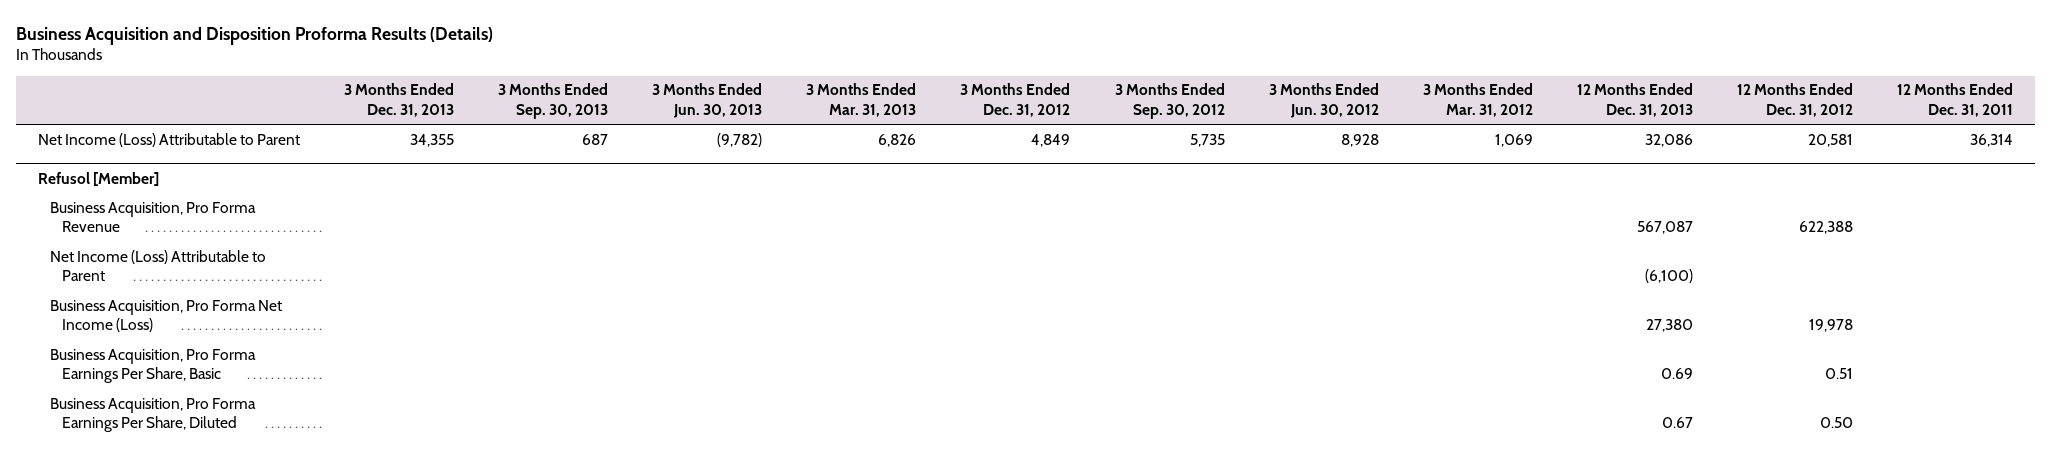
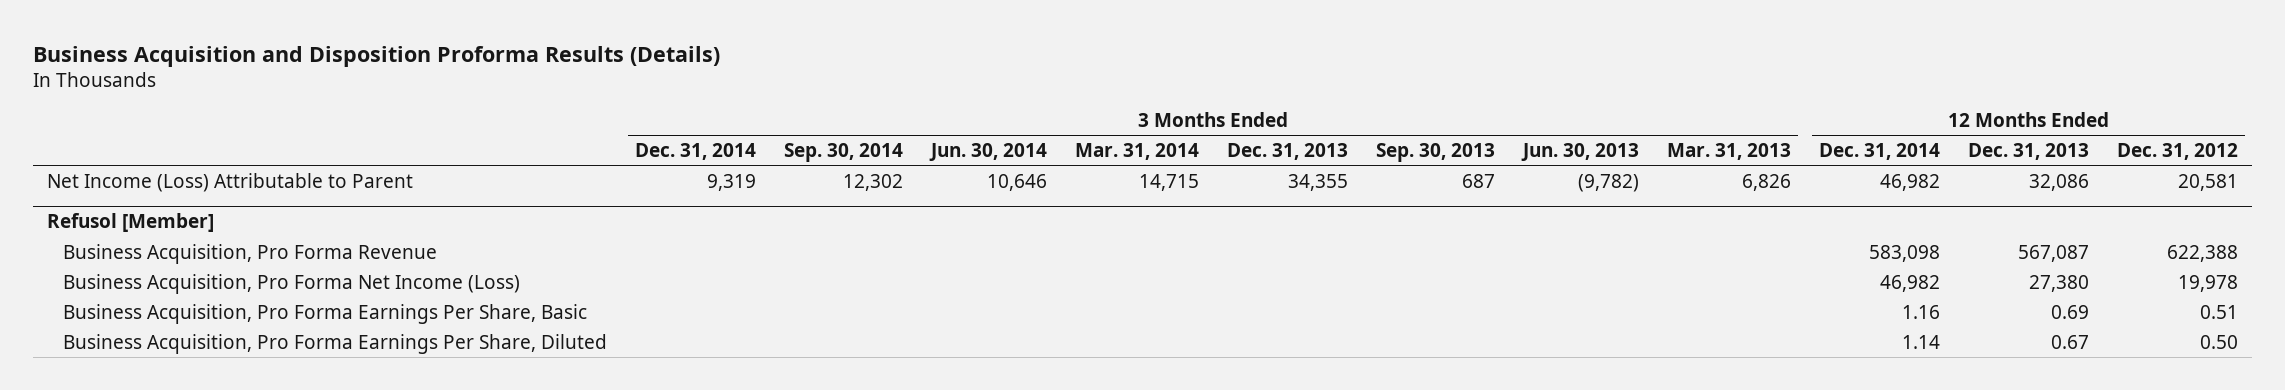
- | 3 Months Ended Dec. 31, 2013 | 3 Months Ended Sep. 30, 2013 | 3 Months Ended Jun. 30, 2013 | 3 Months Ended Mar. 31, 2013 | 3 Months Ended Dec. 31, 2012 | 3 Months Ended Sep. 30, 2012 | 3 Months Ended Jun. 30, 2012 | 3 Months Ended Mar. 31, 2012 | 12 Months Ended Dec. 31, 2013 | 12 Months Ended Dec. 31, 2012 | 12 Months Ended Dec. 31, 2011
+ | 3 Months Ended Dec. 31, 2014 | 3 Months Ended Sep. 30, 2014 | 3 Months Ended Jun. 30, 2014 | 3 Months Ended Mar. 31, 2014 | 3 Months Ended Dec. 31, 2013 | 3 Months Ended Sep. 30, 2013 | 3 Months Ended Jun. 30, 2013 | 3 Months Ended Mar. 31, 2013 | 12 Months Ended Dec. 31, 2014 | 12 Months Ended Dec. 31, 2013 | 12 Months Ended Dec. 31, 2012
@ Refusol [Member]
- Net Income (Loss) Attributable to Parent | | | | | | | | | (6,100) | |

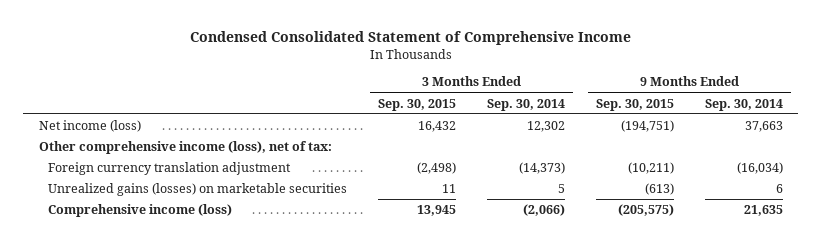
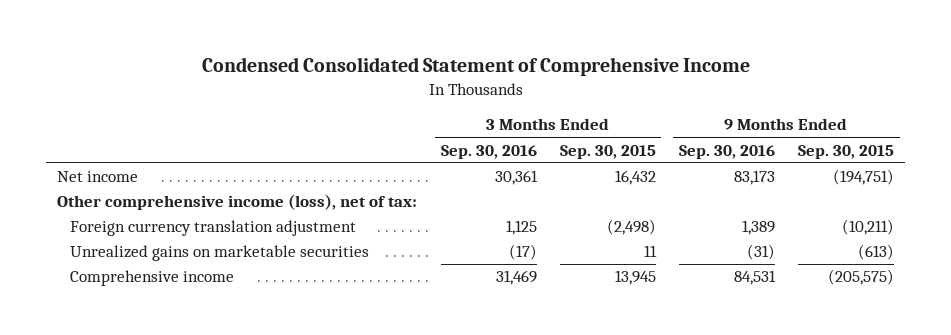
- | 3 Months Ended Sep. 30, 2015 | 3 Months Ended Sep. 30, 2014 | 9 Months Ended Sep. 30, 2015 | 9 Months Ended Sep. 30, 2014
+ | 3 Months Ended Sep. 30, 2016 | 3 Months Ended Sep. 30, 2015 | 9 Months Ended Sep. 30, 2016 | 9 Months Ended Sep. 30, 2015
- Net income (loss) | 16,432 | 12,302 | (194,751) | 37,663
+ Net income | 30,361 | 16,432 | 83,173 | (194,751)
- Unrealized gains (losses) on marketable securities | 11 | 5 | (613) | 6
- Comprehensive income (loss) | 13,945 | (2,066) | (205,575) | 21,635
+ Unrealized gains on marketable securities | (17) | 11 | (31) | (613)
+ Comprehensive income | 31,469 | 13,945 | 84,531 | (205,575)

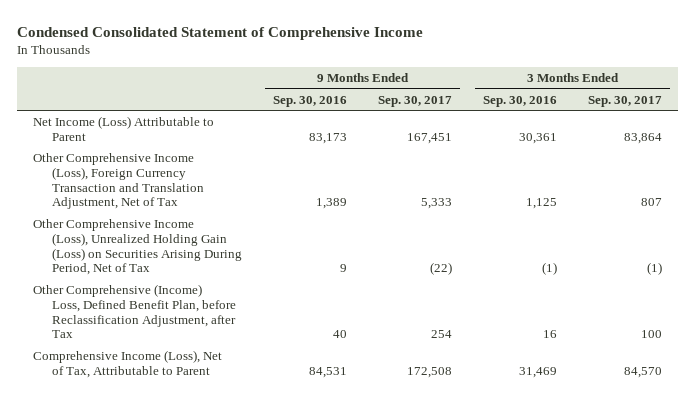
- | 3 Months Ended Sep. 30, 2016 | 3 Months Ended Sep. 30, 2015 | 9 Months Ended Sep. 30, 2016 | 9 Months Ended Sep. 30, 2015
+ | 9 Months Ended Sep. 30, 2016 | 9 Months Ended Sep. 30, 2017 | 3 Months Ended Sep. 30, 2016 | 3 Months Ended Sep. 30, 2017
- Net income | 30,361 | 16,432 | 83,173 | (194,751)
- Other comprehensive income (loss), net of tax:
- Foreign currency translation adjustment | 1,125 | (2,498) | 1,389 | (10,211)
- Unrealized gains on marketable securities | (17) | 11 | (31) | (613)
- Comprehensive income | 31,469 | 13,945 | 84,531 | (205,575)
+ Net Income (Loss) Attributable to Parent | 83,173 | 167,451 | 30,361 | 83,864
+ Other Comprehensive Income (Loss), Foreign Currency Transaction and Translation Adjustment, Net of Tax | 1,389 | 5,333 | 1,125 | 807
+ Other Comprehensive Income (Loss), Unrealized Holding Gain (Loss) on Securities Arising During Period, Net of Tax | 9 | (22) | (1) | (1)
+ Other Comprehensive (Income) Loss, Defined Benefit Plan, before Reclassification Adjustment, after Tax | 40 | 254 | 16 | 100
+ Comprehensive Income (Loss), Net of Tax, Attributable to Parent | 84,531 | 172,508 | 31,469 | 84,570

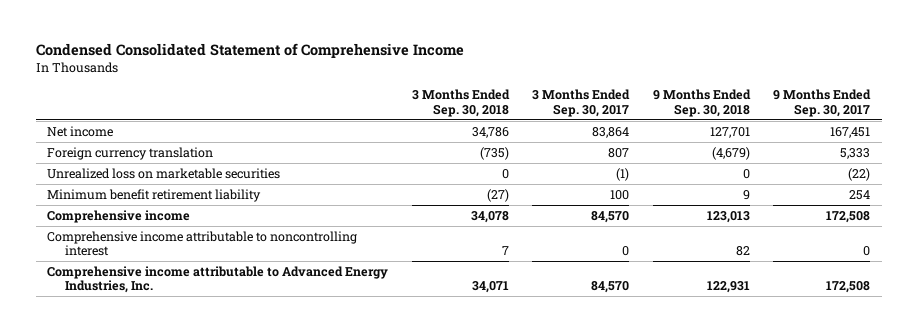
- | 9 Months Ended Sep. 30, 2016 | 9 Months Ended Sep. 30, 2017 | 3 Months Ended Sep. 30, 2016 | 3 Months Ended Sep. 30, 2017
+ | 3 Months Ended Sep. 30, 2018 | 3 Months Ended Sep. 30, 2017 | 9 Months Ended Sep. 30, 2018 | 9 Months Ended Sep. 30, 2017
- Net Income (Loss) Attributable to Parent | 83,173 | 167,451 | 30,361 | 83,864
- Other Comprehensive Income (Loss), Foreign Currency Transaction and Translation Adjustment, Net of Tax | 1,389 | 5,333 | 1,125 | 807
- Other Comprehensive Income (Loss), Unrealized Holding Gain (Loss) on Securities Arising During Period, Net of Tax | 9 | (22) | (1) | (1)
- Other Comprehensive (Income) Loss, Defined Benefit Plan, before Reclassification Adjustment, after Tax | 40 | 254 | 16 | 100
- Comprehensive Income (Loss), Net of Tax, Attributable to Parent | 84,531 | 172,508 | 31,469 | 84,570
+ Net income | 34,786 | 83,864 | 127,701 | 167,451
+ Foreign currency translation | (735) | 807 | (4,679) | 5,333
+ Unrealized loss on marketable securities | 0 | (1) | 0 | (22)
+ Minimum benefit retirement liability | (27) | 100 | 9 | 254
+ Comprehensive income | 34,078 | 84,570 | 123,013 | 172,508
+ Comprehensive income attributable to noncontrolling interest | 7 | 0 | 82 | 0
+ Comprehensive income attributable to Advanced Energy Industries, Inc. | 34,071 | 84,570 | 122,931 | 172,508

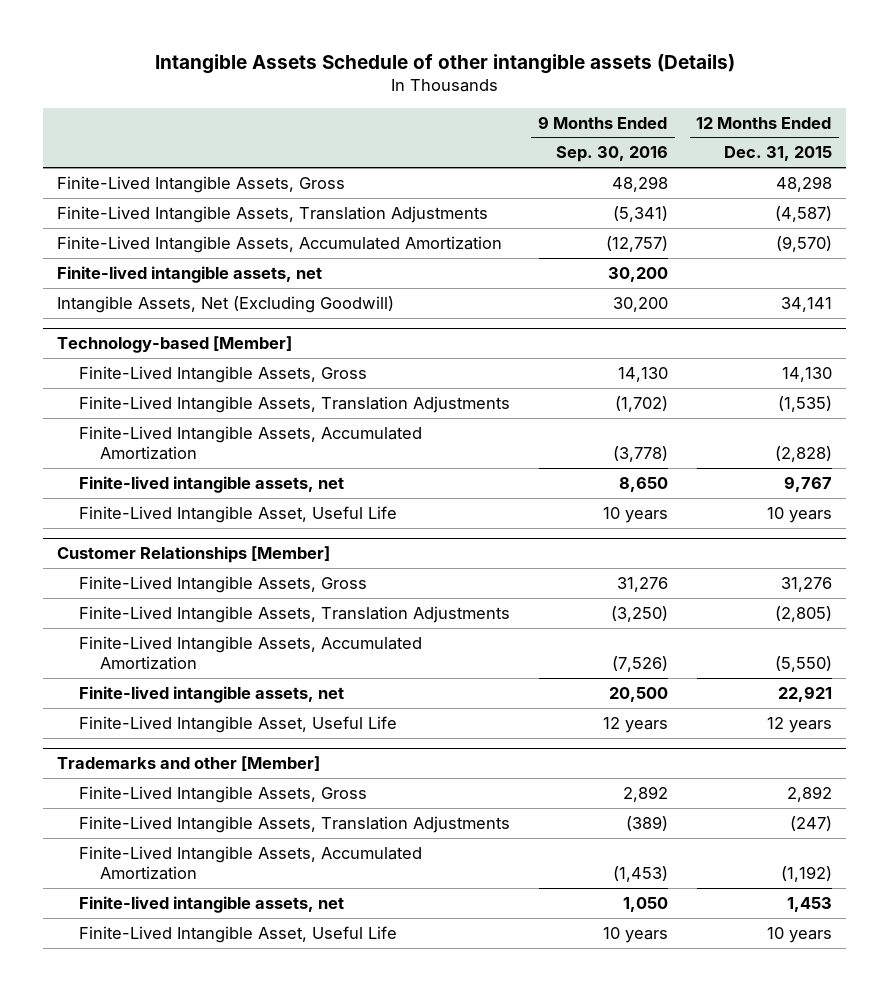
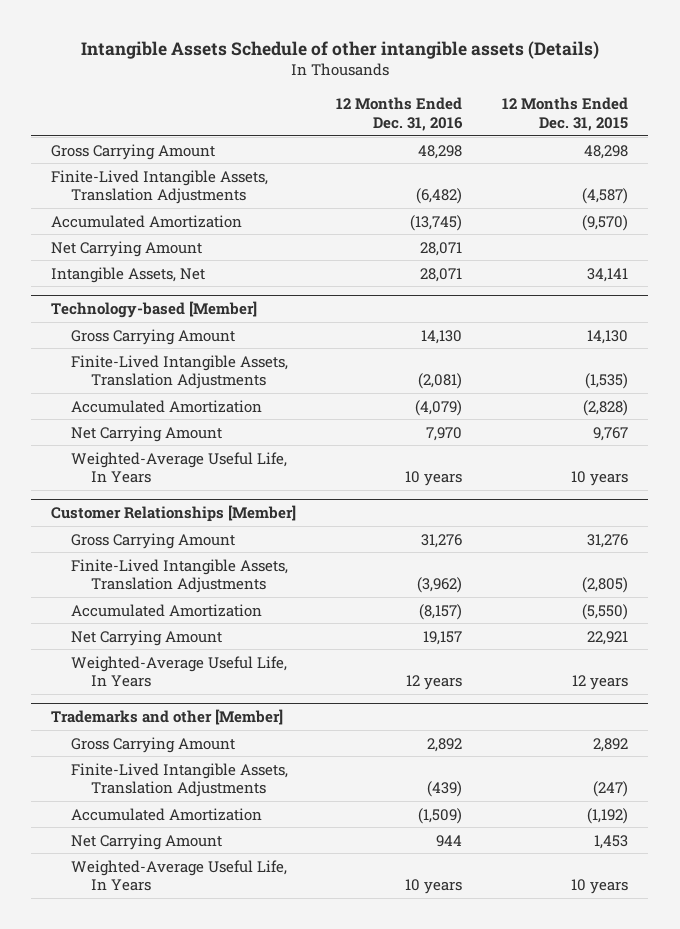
- | 9 Months Ended Sep. 30, 2016 | 12 Months Ended Dec. 31, 2015
+ | 12 Months Ended Dec. 31, 2016 | 12 Months Ended Dec. 31, 2015
- Finite-Lived Intangible Assets, Gross | 48,298 | 48,298
+ Gross Carrying Amount | 48,298 | 48,298
- Finite-Lived Intangible Assets, Accumulated Amortization | (12,757) | (9,570)
- Finite-lived intangible assets, net | 30,200 |
- Intangible Assets, Net (Excluding Goodwill) | 30,200 | 34,141
+ Accumulated Amortization | (13,745) | (9,570)
+ Net Carrying Amount | 28,071 |
+ Intangible Assets, Net | 28,071 | 34,141
@ Technology-based [Member]
- Finite-Lived Intangible Assets, Gross | 14,130 | 14,130
+ Gross Carrying Amount | 14,130 | 14,130
- Finite-Lived Intangible Assets, Accumulated Amortization | (3,778) | (2,828)
- Finite-lived intangible assets, net | 8,650 | 9,767
- Finite-Lived Intangible Asset, Useful Life | 10 years | 10 years
+ Accumulated Amortization | (4,079) | (2,828)
+ Net Carrying Amount | 7,970 | 9,767
+ Weighted-Average Useful Life, In Years | 10 years | 10 years
@ Customer Relationships [Member]
- Finite-Lived Intangible Assets, Gross | 31,276 | 31,276
+ Gross Carrying Amount | 31,276 | 31,276
- Finite-Lived Intangible Assets, Accumulated Amortization | (7,526) | (5,550)
- Finite-lived intangible assets, net | 20,500 | 22,921
- Finite-Lived Intangible Asset, Useful Life | 12 years | 12 years
+ Accumulated Amortization | (8,157) | (5,550)
+ Net Carrying Amount | 19,157 | 22,921
+ Weighted-Average Useful Life, In Years | 12 years | 12 years
@ Trademarks and other [Member]
- Finite-Lived Intangible Assets, Gross | 2,892 | 2,892
+ Gross Carrying Amount | 2,892 | 2,892
- Finite-Lived Intangible Assets, Accumulated Amortization | (1,453) | (1,192)
- Finite-lived intangible assets, net | 1,050 | 1,453
- Finite-Lived Intangible Asset, Useful Life | 10 years | 10 years
+ Accumulated Amortization | (1,509) | (1,192)
+ Net Carrying Amount | 944 | 1,453
+ Weighted-Average Useful Life, In Years | 10 years | 10 years

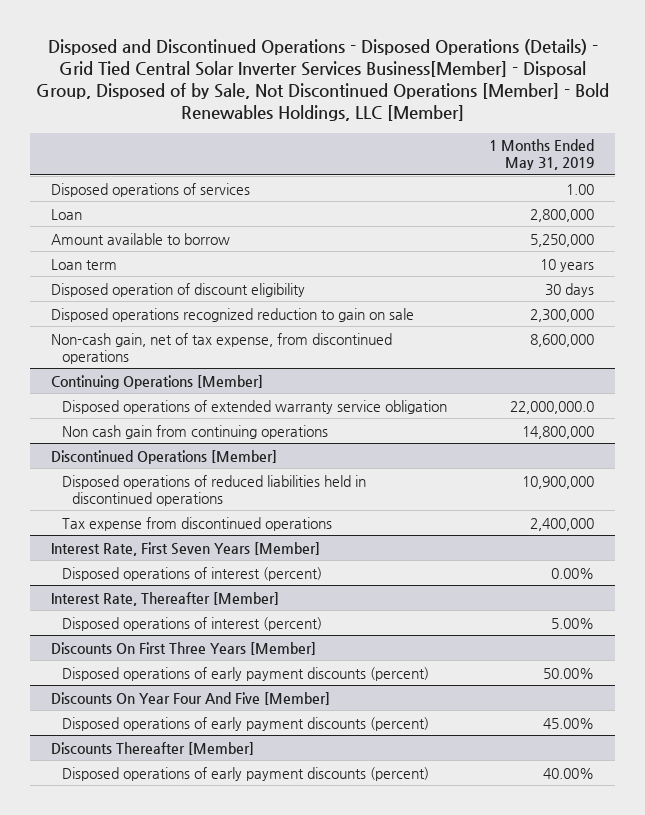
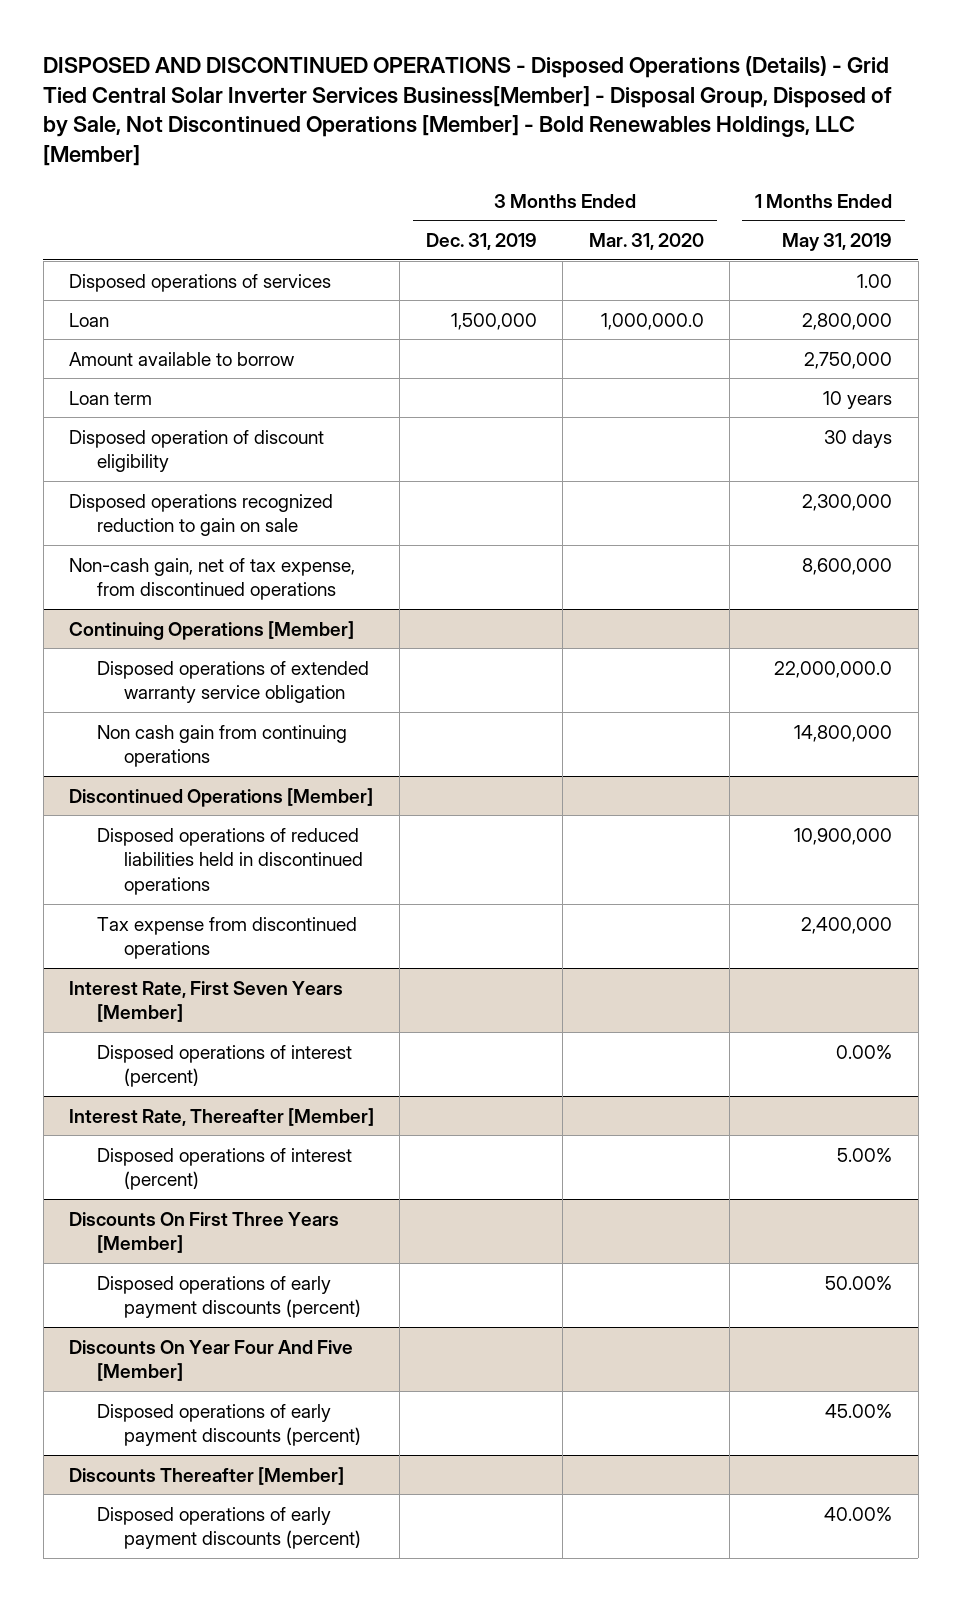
- Disposed and Discontinued Operations - Disposed Operations (Details) - Grid Tied Central Solar Inverter Services Business[Member] - Disposal Group, Disposed of by Sale, Not Discontinued Operations [Member] - Bold Renewables Holdings, LLC [Member]
+ DISPOSED AND DISCONTINUED OPERATIONS - Disposed Operations (Details) - Grid Tied Central Solar Inverter Services Business[Member] - Disposal Group, Disposed of by Sale, Not Discontinued Operations [Member] - Bold Renewables Holdings, LLC [Member]
- | 1 Months Ended May 31, 2019
+ | 3 Months Ended Dec. 31, 2019 | 3 Months Ended Mar. 31, 2020 | 1 Months Ended May 31, 2019
- Amount available to borrow | 5,250,000
+ Amount available to borrow | | | 2,750,000

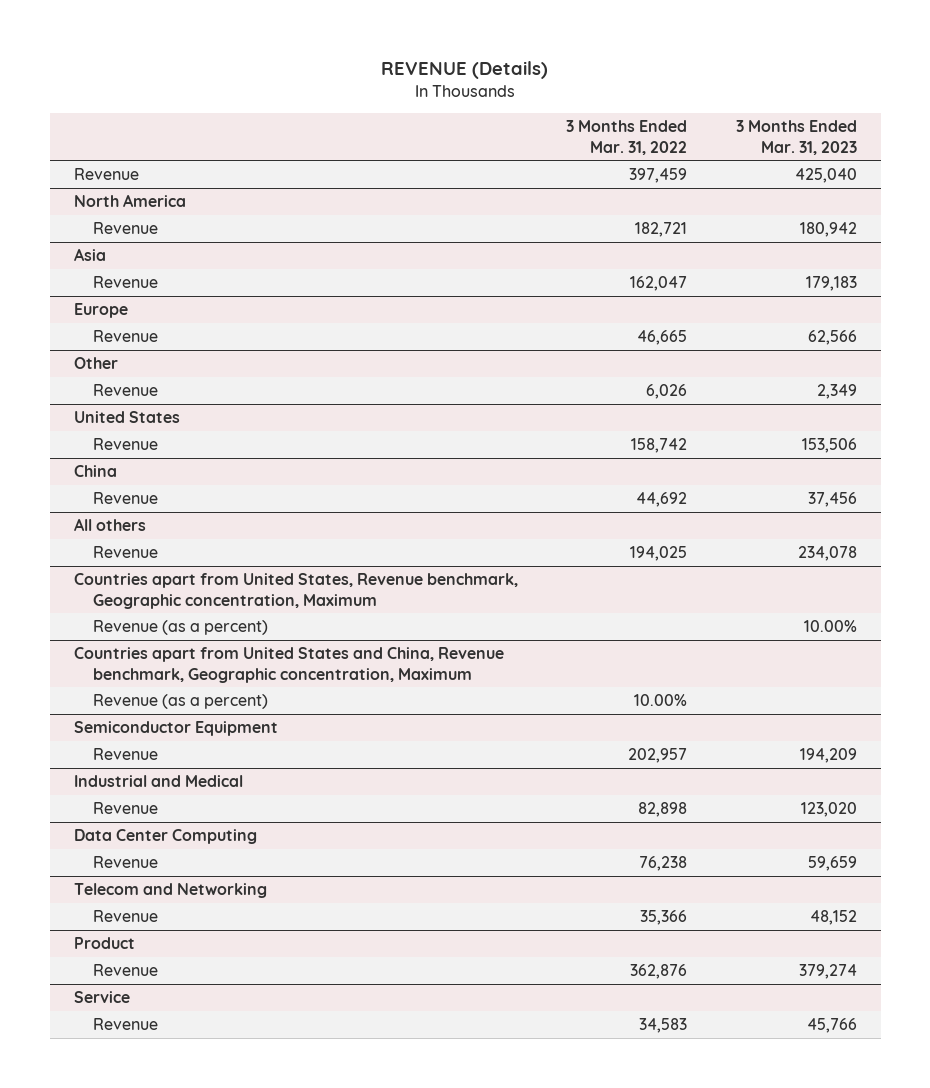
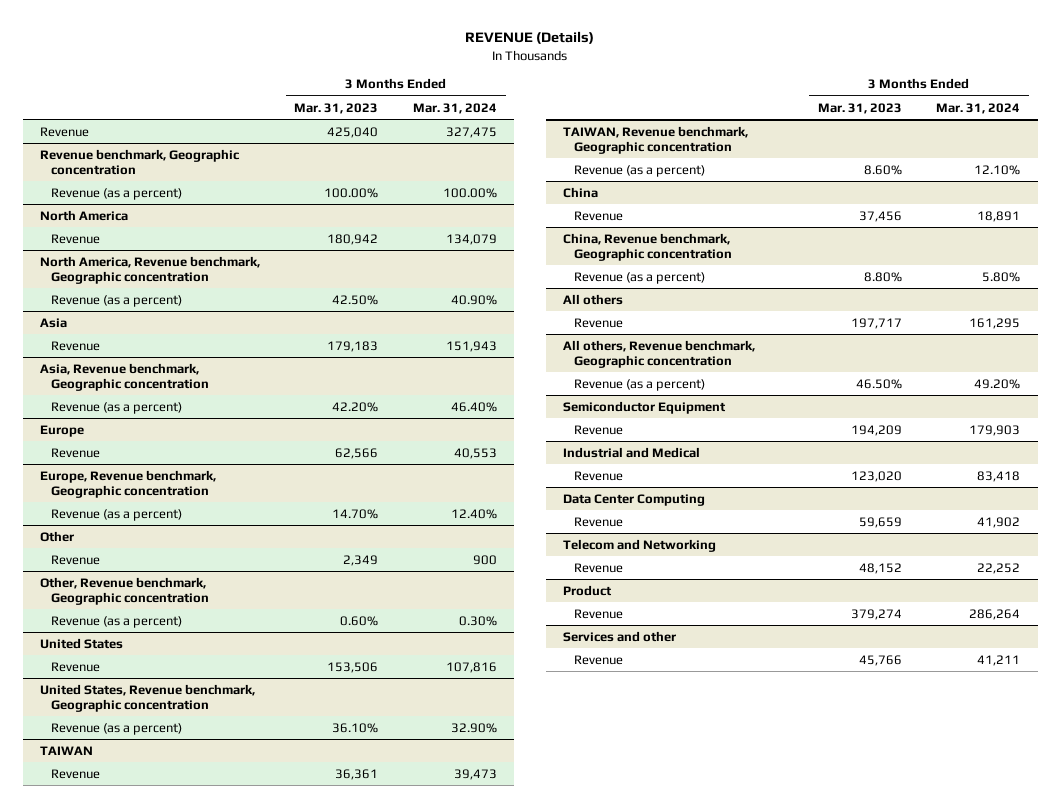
- | 3 Months Ended Mar. 31, 2022 | 3 Months Ended Mar. 31, 2023
+ | 3 Months Ended Mar. 31, 2023 | 3 Months Ended Mar. 31, 2024
+ Revenue benchmark, Geographic concentration
+ Revenue (as a percent) | 100.00% | 100.00%
+ North America, Revenue benchmark, Geographic concentration
+ Revenue (as a percent) | 42.50% | 40.90%
+ Asia, Revenue benchmark, Geographic concentration
+ Revenue (as a percent) | 42.20% | 46.40%
+ Europe, Revenue benchmark, Geographic concentration
+ Revenue (as a percent) | 14.70% | 12.40%
+ Other, Revenue benchmark, Geographic concentration
+ Revenue (as a percent) | 0.60% | 0.30%
+ United States, Revenue benchmark, Geographic concentration
+ Revenue (as a percent) | 36.10% | 32.90%
+ TAIWAN
+ Revenue | 36,361 | 39,473
+ TAIWAN, Revenue benchmark, Geographic concentration
+ Revenue (as a percent) | 8.60% | 12.10%
+ China, Revenue benchmark, Geographic concentration
+ Revenue (as a percent) | 8.80% | 5.80%
@ All others
- Revenue | 194,025 | 234,078
- Countries apart from United States, Revenue benchmark, Geographic concentration, Maximum
- Revenue (as a percent) | | 10.00%
- Countries apart from United States and China, Revenue benchmark, Geographic concentration, Maximum
- Revenue (as a percent) | 10.00% |
@ All others
+ Revenue | 197,717 | 161,295
+ All others, Revenue benchmark, Geographic concentration
+ Revenue (as a percent) | 46.50% | 49.20%
- Service
+ Services and other

